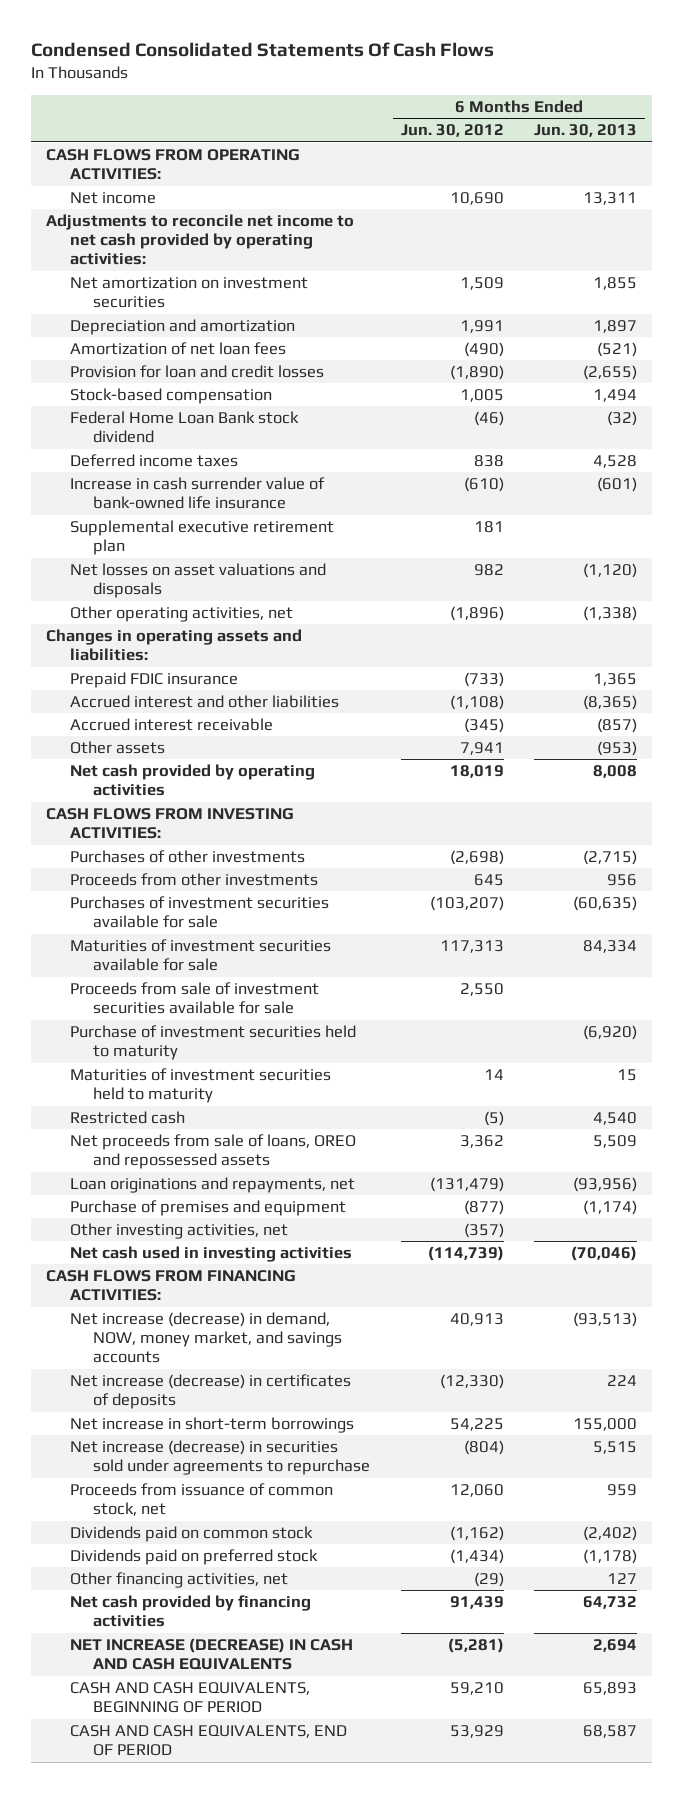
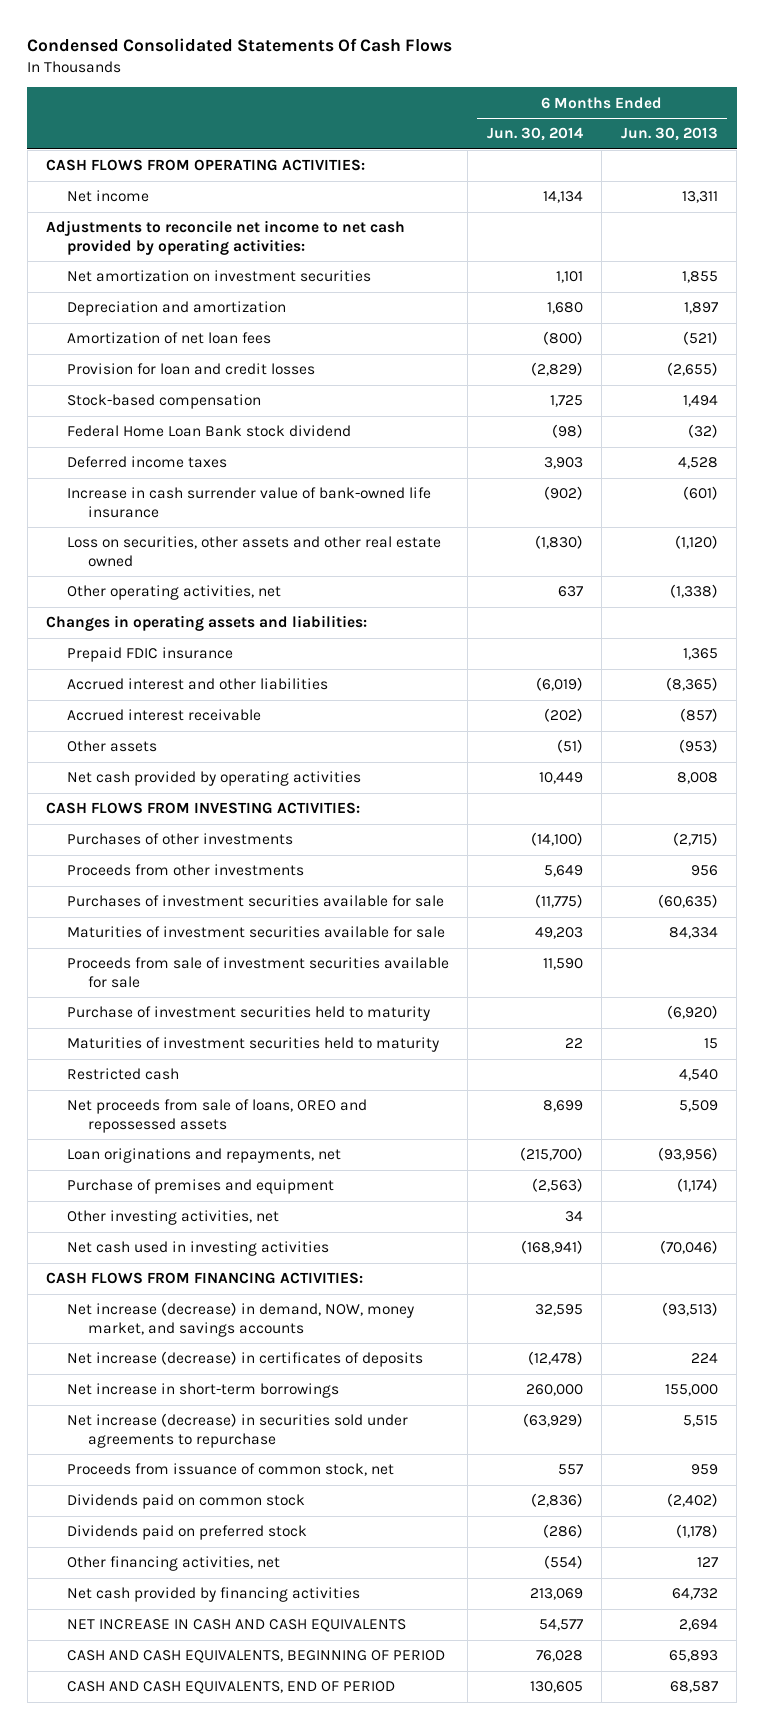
- | 6 Months Ended Jun. 30, 2012 | 6 Months Ended Jun. 30, 2013
+ | 6 Months Ended Jun. 30, 2014 | 6 Months Ended Jun. 30, 2013
- Supplemental executive retirement plan | 181 |
- Net losses on asset valuations and disposals | 982 | (1,120)
+ Loss on securities, other assets and other real estate owned | (1,830) | (1,120)
- NET INCREASE (DECREASE) IN CASH AND CASH EQUIVALENTS | (5,281) | 2,694
+ NET INCREASE IN CASH AND CASH EQUIVALENTS | 54,577 | 2,694

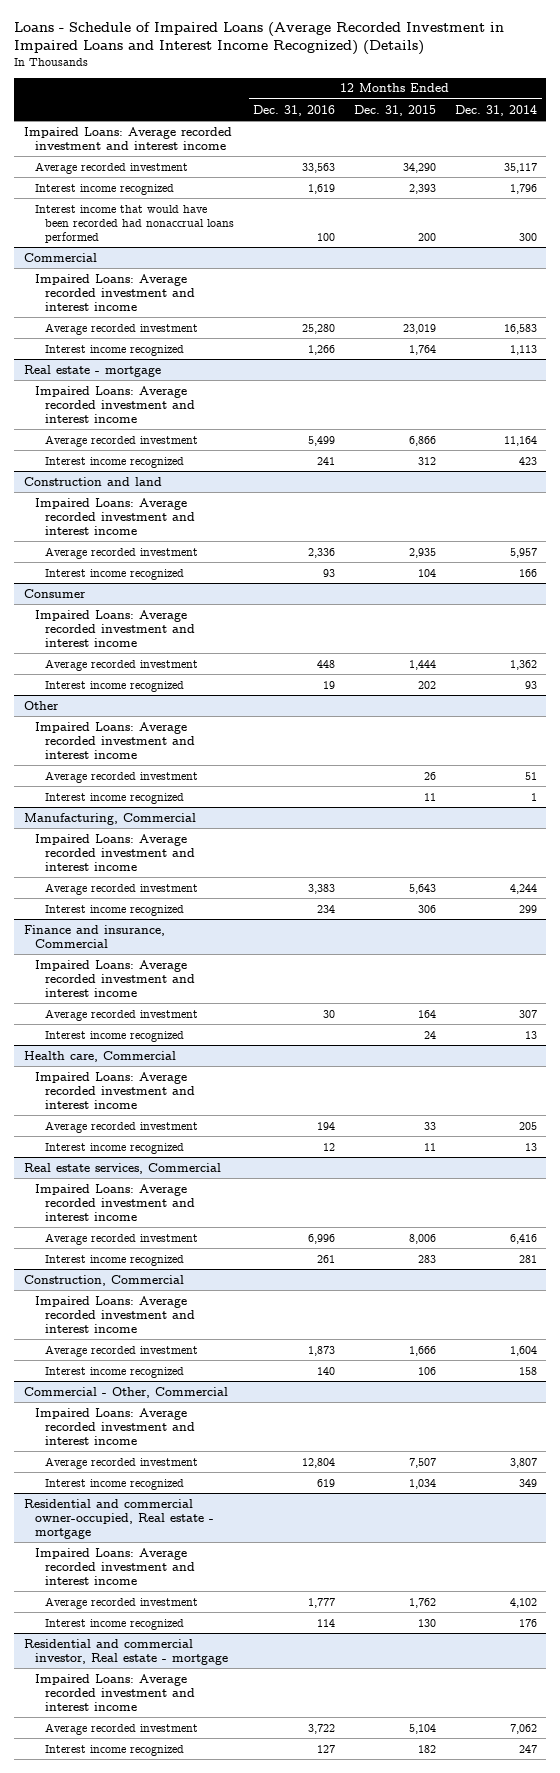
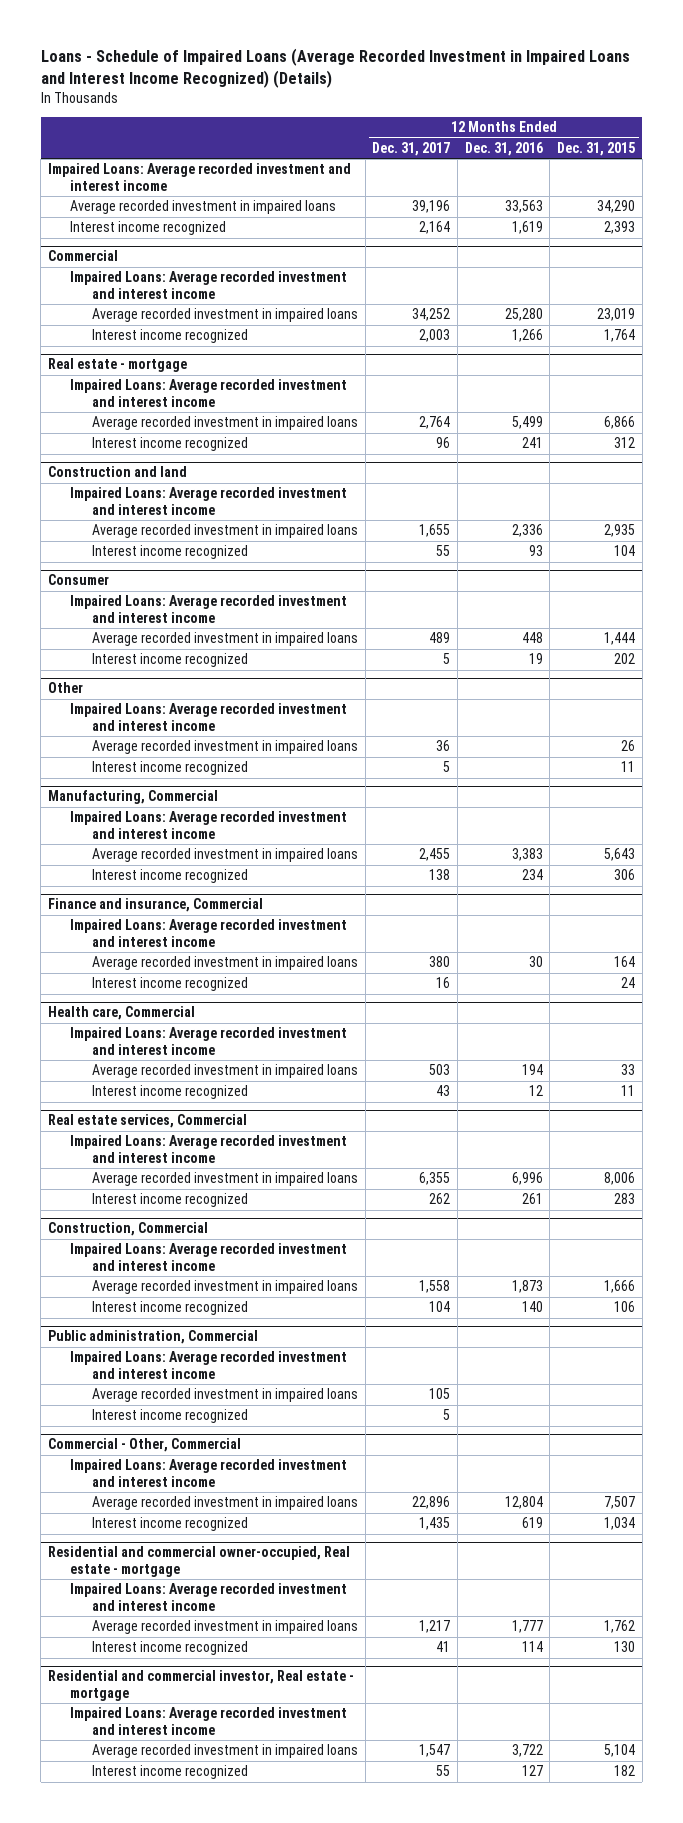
- | 12 Months Ended Dec. 31, 2016 | 12 Months Ended Dec. 31, 2015 | 12 Months Ended Dec. 31, 2014
+ | 12 Months Ended Dec. 31, 2017 | 12 Months Ended Dec. 31, 2016 | 12 Months Ended Dec. 31, 2015
- Average recorded investment | 33,563 | 34,290 | 35,117
+ Average recorded investment in impaired loans | 39,196 | 33,563 | 34,290
- Interest income that would have been recorded had nonaccrual loans performed | 100 | 200 | 300
@ Commercial
- Average recorded investment | 25,280 | 23,019 | 16,583
+ Average recorded investment in impaired loans | 34,252 | 25,280 | 23,019
@ Real estate - mortgage
- Average recorded investment | 5,499 | 6,866 | 11,164
+ Average recorded investment in impaired loans | 2,764 | 5,499 | 6,866
@ Construction and land
- Average recorded investment | 2,336 | 2,935 | 5,957
+ Average recorded investment in impaired loans | 1,655 | 2,336 | 2,935
@ Consumer
- Average recorded investment | 448 | 1,444 | 1,362
+ Average recorded investment in impaired loans | 489 | 448 | 1,444
@ Other
- Average recorded investment | | 26 | 51
+ Average recorded investment in impaired loans | 36 | | 26
@ Manufacturing, Commercial
- Average recorded investment | 3,383 | 5,643 | 4,244
+ Average recorded investment in impaired loans | 2,455 | 3,383 | 5,643
@ Finance and insurance, Commercial
- Average recorded investment | 30 | 164 | 307
+ Average recorded investment in impaired loans | 380 | 30 | 164
@ Health care, Commercial
- Average recorded investment | 194 | 33 | 205
+ Average recorded investment in impaired loans | 503 | 194 | 33
@ Real estate services, Commercial
- Average recorded investment | 6,996 | 8,006 | 6,416
+ Average recorded investment in impaired loans | 6,355 | 6,996 | 8,006
@ Construction, Commercial
- Average recorded investment | 1,873 | 1,666 | 1,604
+ Average recorded investment in impaired loans | 1,558 | 1,873 | 1,666
+ Public administration, Commercial
+ Impaired Loans: Average recorded investment and interest income
+ Average recorded investment in impaired loans | 105 | |
+ Interest income recognized | 5 | |
@ Commercial - Other, Commercial
- Average recorded investment | 12,804 | 7,507 | 3,807
+ Average recorded investment in impaired loans | 22,896 | 12,804 | 7,507
@ Residential and commercial owner-occupied, Real estate - mortgage
- Average recorded investment | 1,777 | 1,762 | 4,102
+ Average recorded investment in impaired loans | 1,217 | 1,777 | 1,762
@ Residential and commercial investor, Real estate - mortgage
- Average recorded investment | 3,722 | 5,104 | 7,062
+ Average recorded investment in impaired loans | 1,547 | 3,722 | 5,104

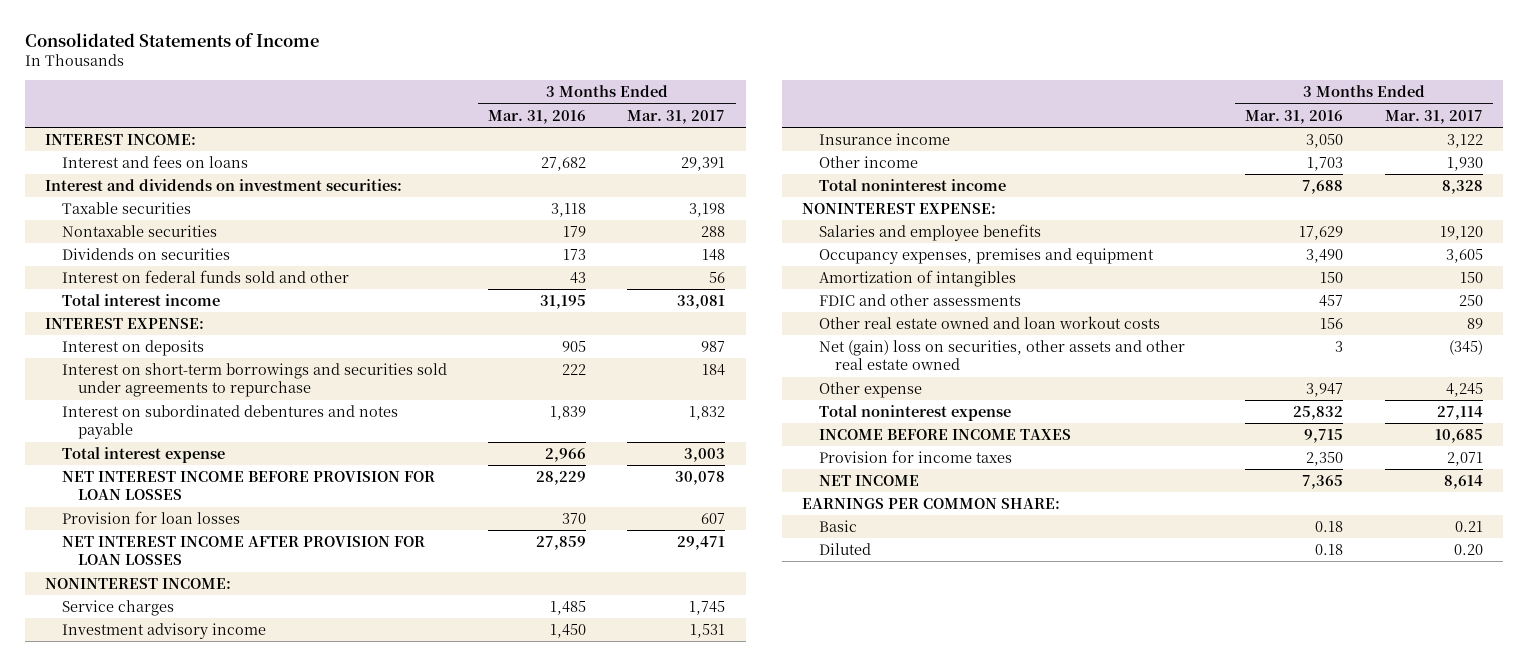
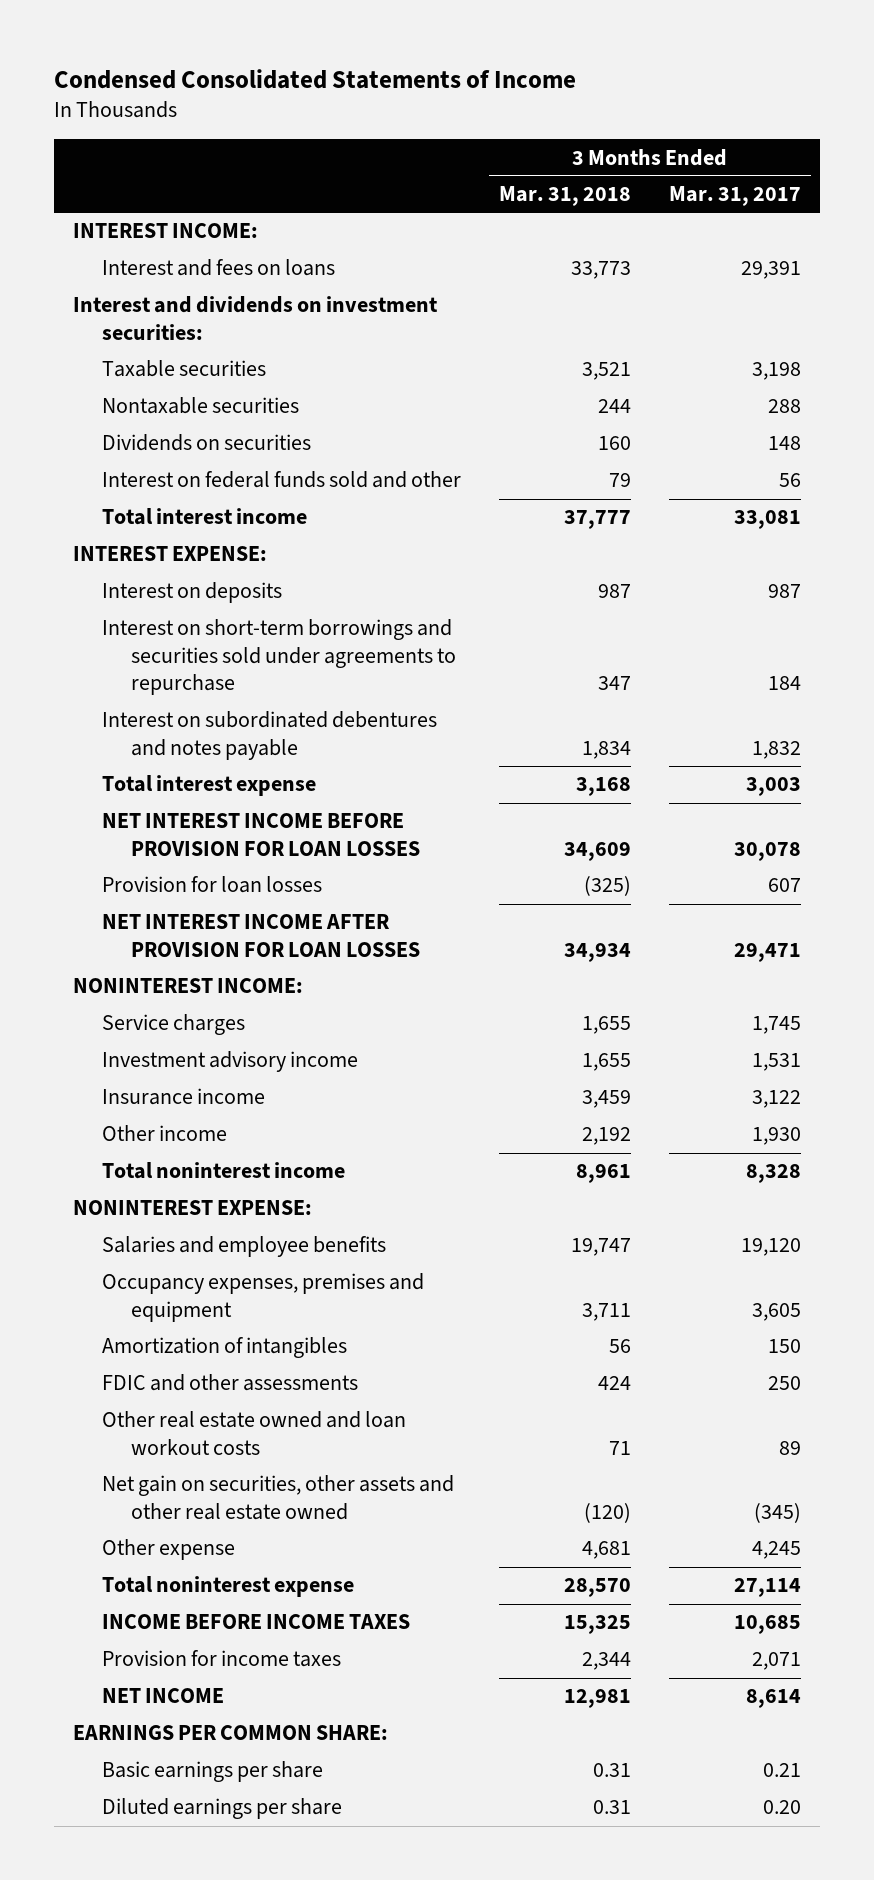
- Consolidated Statements of Income
+ Condensed Consolidated Statements of Income
- | 3 Months Ended Mar. 31, 2016 | 3 Months Ended Mar. 31, 2017
+ | 3 Months Ended Mar. 31, 2018 | 3 Months Ended Mar. 31, 2017
- Net (gain) loss on securities, other assets and other real estate owned | 3 | (345)
+ Net gain on securities, other assets and other real estate owned | (120) | (345)
- Basic | 0.18 | 0.21
- Diluted | 0.18 | 0.20
+ Basic earnings per share | 0.31 | 0.21
+ Diluted earnings per share | 0.31 | 0.20

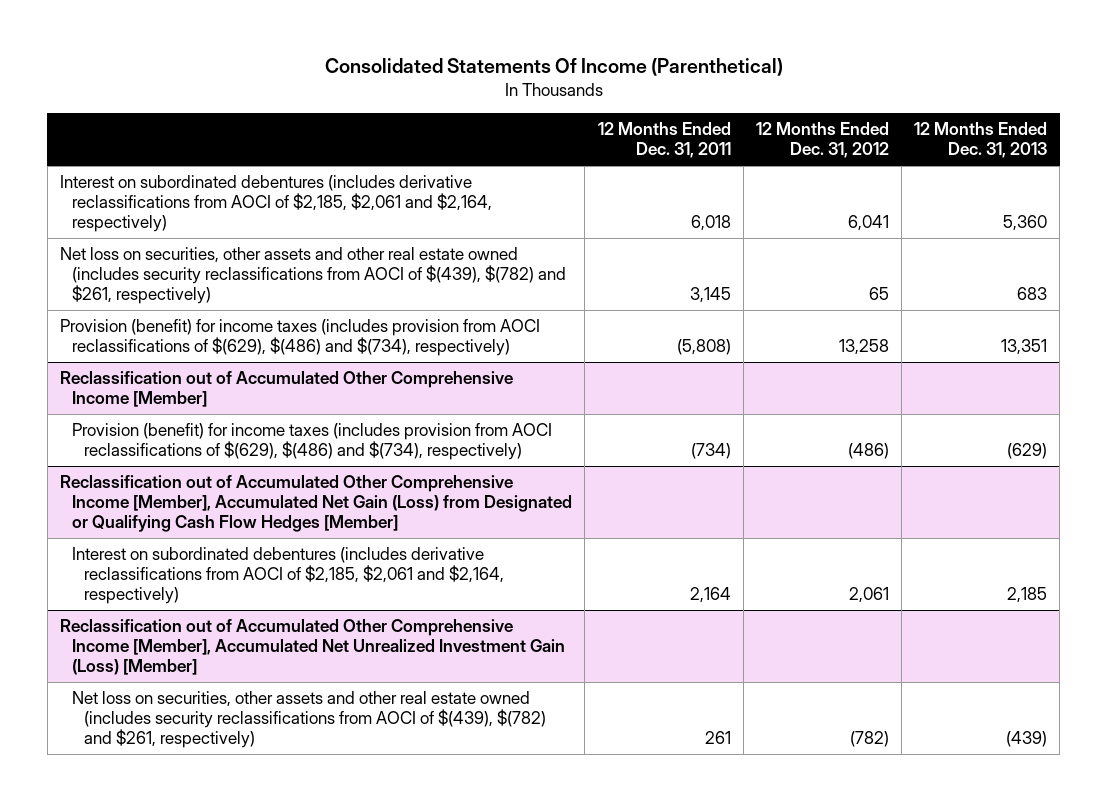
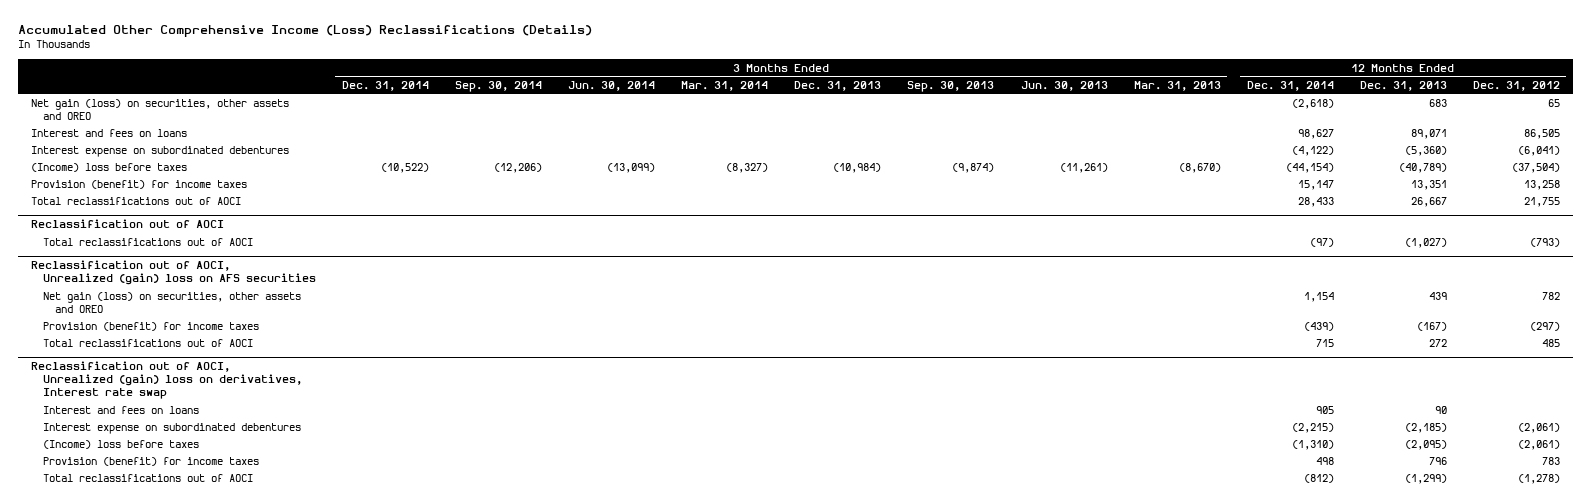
- Consolidated Statements Of Income (Parenthetical)
+ Accumulated Other Comprehensive Income (Loss) Reclassifications (Details)
- | 12 Months Ended Dec. 31, 2011 | 12 Months Ended Dec. 31, 2012 | 12 Months Ended Dec. 31, 2013
+ | 3 Months Ended Dec. 31, 2014 | 3 Months Ended Sep. 30, 2014 | 3 Months Ended Jun. 30, 2014 | 3 Months Ended Mar. 31, 2014 | 3 Months Ended Dec. 31, 2013 | 3 Months Ended Sep. 30, 2013 | 3 Months Ended Jun. 30, 2013 | 3 Months Ended Mar. 31, 2013 | 12 Months Ended Dec. 31, 2014 | 12 Months Ended Dec. 31, 2013 | 12 Months Ended Dec. 31, 2012
- Interest on subordinated debentures (includes derivative reclassifications from AOCI of $2,185, $2,061 and $2,164, respectively) | 6,018 | 6,041 | 5,360
- Net loss on securities, other assets and other real estate owned (includes security reclassifications from AOCI of $(439), $(782) and $261, respectively) | 3,145 | 65 | 683
- Provision (benefit) for income taxes (includes provision from AOCI reclassifications of $(629), $(486) and $(734), respectively) | (5,808) | 13,258 | 13,351
- Reclassification out of Accumulated Other Comprehensive Income [Member]
- Provision (benefit) for income taxes (includes provision from AOCI reclassifications of $(629), $(486) and $(734), respectively) | (734) | (486) | (629)
- Reclassification out of Accumulated Other Comprehensive Income [Member], Accumulated Net Gain (Loss) from Designated or Qualifying Cash Flow Hedges [Member]
- Interest on subordinated debentures (includes derivative reclassifications from AOCI of $2,185, $2,061 and $2,164, respectively) | 2,164 | 2,061 | 2,185
- Reclassification out of Accumulated Other Comprehensive Income [Member], Accumulated Net Unrealized Investment Gain (Loss) [Member]
- Net loss on securities, other assets and other real estate owned (includes security reclassifications from AOCI of $(439), $(782) and $261, respectively) | 261 | (782) | (439)
+ Net gain (loss) on securities, other assets and OREO | | | | | | | | | (2,618) | 683 | 65
+ Interest and fees on loans | | | | | | | | | 98,627 | 89,071 | 86,505
+ Interest expense on subordinated debentures | | | | | | | | | (4,122) | (5,360) | (6,041)
+ (Income) loss before taxes | (10,522) | (12,206) | (13,099) | (8,327) | (10,984) | (9,874) | (11,261) | (8,670) | (44,154) | (40,789) | (37,504)
+ Provision (benefit) for income taxes | | | | | | | | | 15,147 | 13,351 | 13,258
+ Total reclassifications out of AOCI | | | | | | | | | 28,433 | 26,667 | 21,755
+ Reclassification out of AOCI
+ Total reclassifications out of AOCI | | | | | | | | | (97) | (1,027) | (793)
+ Reclassification out of AOCI, Unrealized (gain) loss on AFS securities
+ Net gain (loss) on securities, other assets and OREO | | | | | | | | | 1,154 | 439 | 782
+ Provision (benefit) for income taxes | | | | | | | | | (439) | (167) | (297)
+ Total reclassifications out of AOCI | | | | | | | | | 715 | 272 | 485
+ Reclassification out of AOCI, Unrealized (gain) loss on derivatives, Interest rate swap
+ Interest and fees on loans | | | | | | | | | 905 | 90 |
+ Interest expense on subordinated debentures | | | | | | | | | (2,215) | (2,185) | (2,061)
+ (Income) loss before taxes | | | | | | | | | (1,310) | (2,095) | (2,061)
+ Provision (benefit) for income taxes | | | | | | | | | 498 | 796 | 783
+ Total reclassifications out of AOCI | | | | | | | | | (812) | (1,299) | (1,278)

